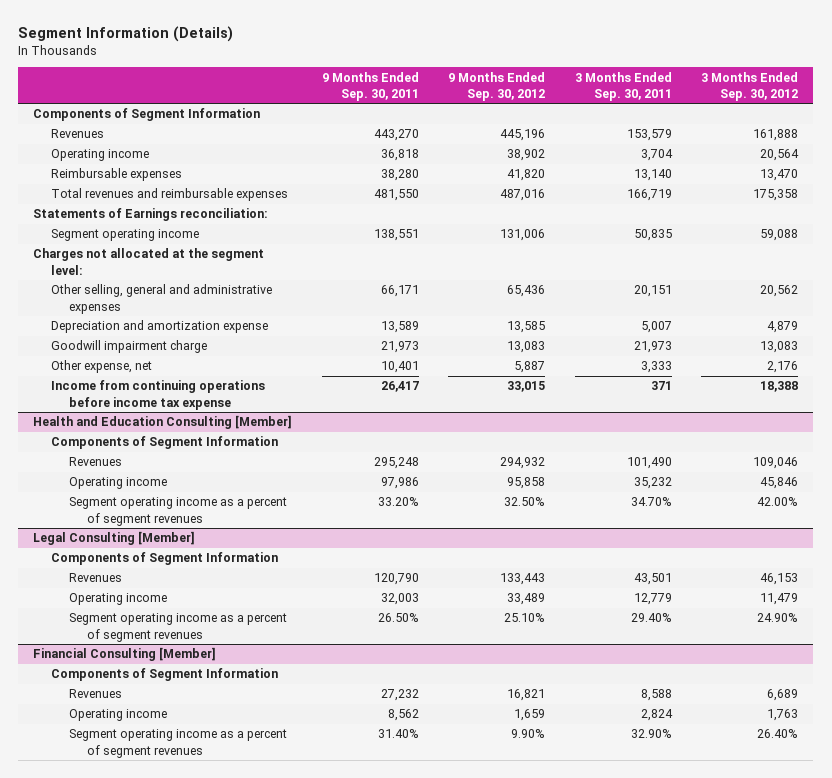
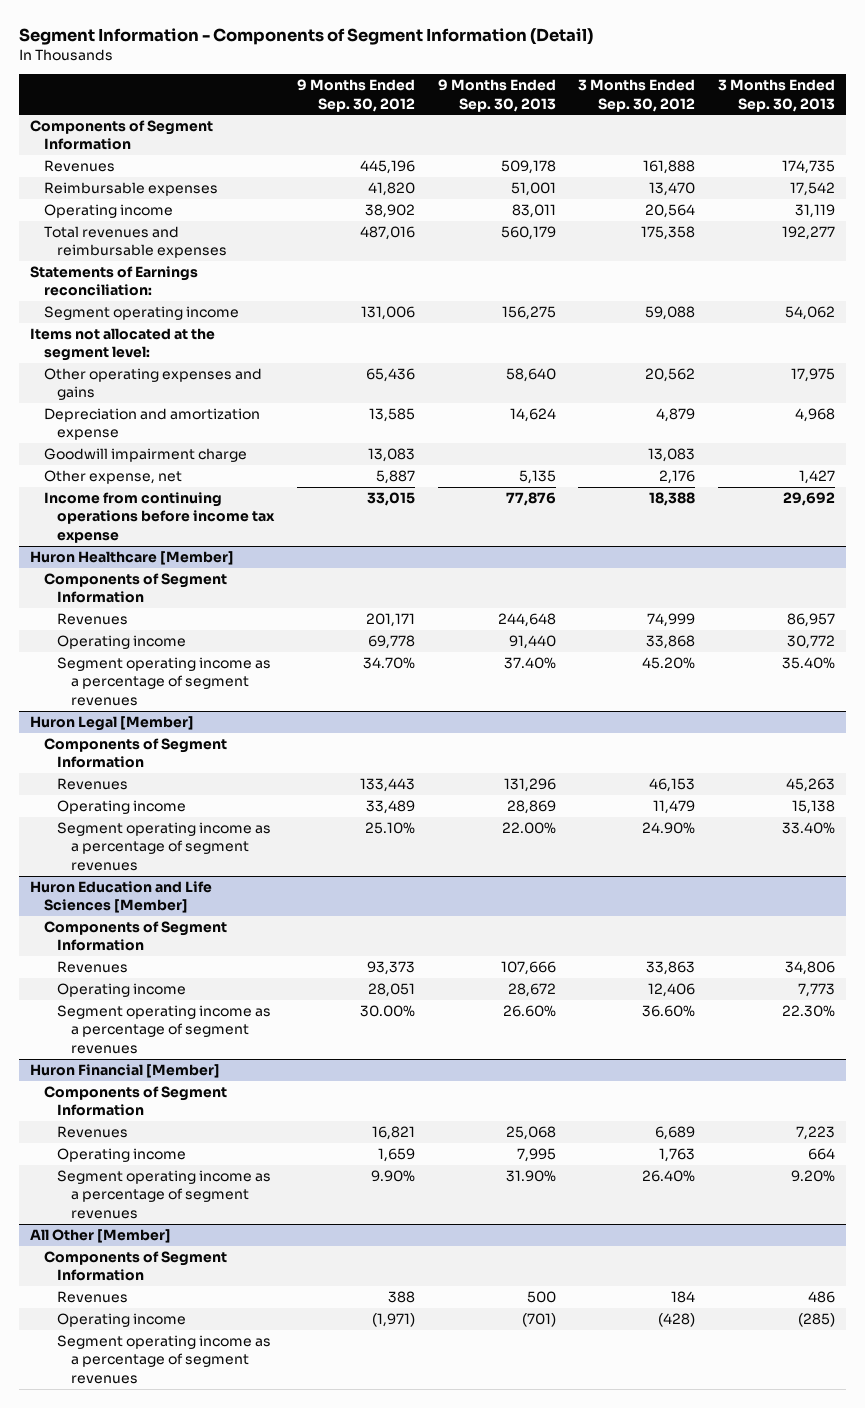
- Segment Information (Details)
+ Segment Information - Components of Segment Information (Detail)
- | 9 Months Ended Sep. 30, 2011 | 9 Months Ended Sep. 30, 2012 | 3 Months Ended Sep. 30, 2011 | 3 Months Ended Sep. 30, 2012
+ | 9 Months Ended Sep. 30, 2012 | 9 Months Ended Sep. 30, 2013 | 3 Months Ended Sep. 30, 2012 | 3 Months Ended Sep. 30, 2013
moved down: Operating income | 38,902 | 83,011 | 20,564 | 31,119
- Charges not allocated at the segment level:
- Other selling, general and administrative expenses | 66,171 | 65,436 | 20,151 | 20,562
+ Items not allocated at the segment level:
+ Other operating expenses and gains | 65,436 | 58,640 | 20,562 | 17,975
- Health and Education Consulting [Member]
+ Huron Healthcare [Member]
- Revenues | 295,248 | 294,932 | 101,490 | 109,046
- Operating income | 97,986 | 95,858 | 35,232 | 45,846
- Segment operating income as a percent of segment revenues | 33.20% | 32.50% | 34.70% | 42.00%
- Legal Consulting [Member]
+ Revenues | 201,171 | 244,648 | 74,999 | 86,957
+ Operating income | 69,778 | 91,440 | 33,868 | 30,772
+ Segment operating income as a percentage of segment revenues | 34.70% | 37.40% | 45.20% | 35.40%
+ Huron Legal [Member]
- Segment operating income as a percent of segment revenues | 26.50% | 25.10% | 29.40% | 24.90%
- Financial Consulting [Member]
+ Segment operating income as a percentage of segment revenues | 25.10% | 22.00% | 24.90% | 33.40%
+ Huron Education and Life Sciences [Member]
+ Revenues | 93,373 | 107,666 | 33,863 | 34,806
+ Operating income | 28,051 | 28,672 | 12,406 | 7,773
+ Segment operating income as a percentage of segment revenues | 30.00% | 26.60% | 36.60% | 22.30%
+ Huron Financial [Member]
+ Components of Segment Information
- Segment operating income as a percent of segment revenues | 31.40% | 9.90% | 32.90% | 26.40%
+ Segment operating income as a percentage of segment revenues | 9.90% | 31.90% | 26.40% | 9.20%
+ All Other [Member]
+ Components of Segment Information
+ Revenues | 388 | 500 | 184 | 486
+ Operating income | (1,971) | (701) | (428) | (285)
+ Segment operating income as a percentage of segment revenues

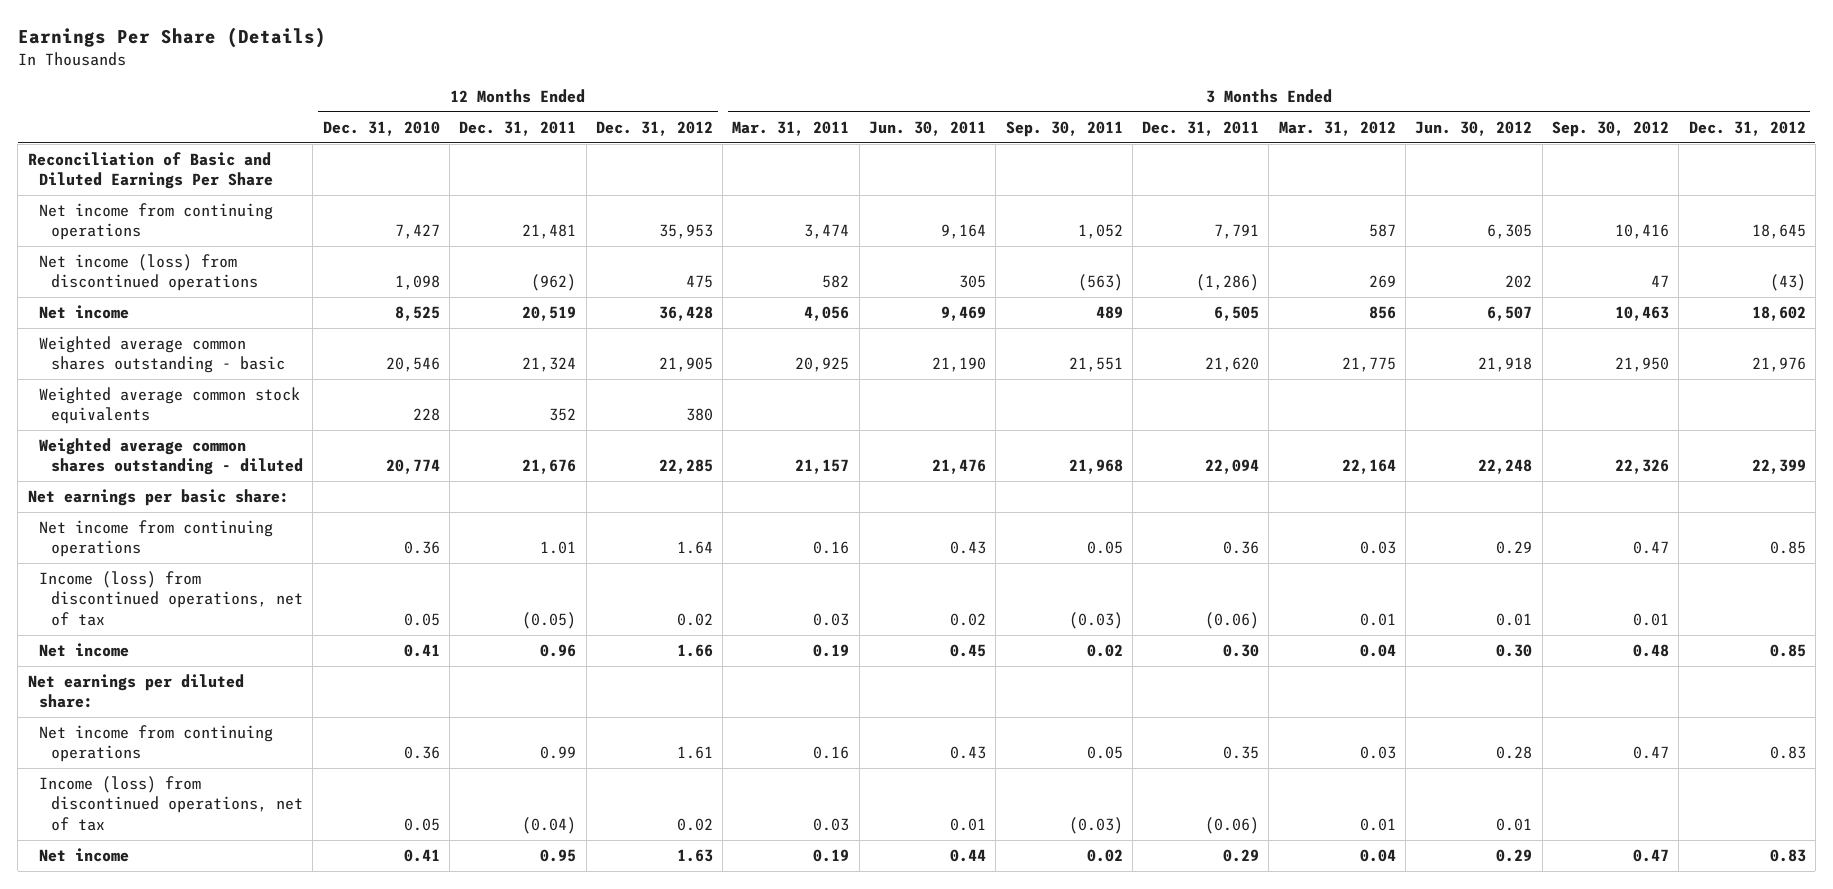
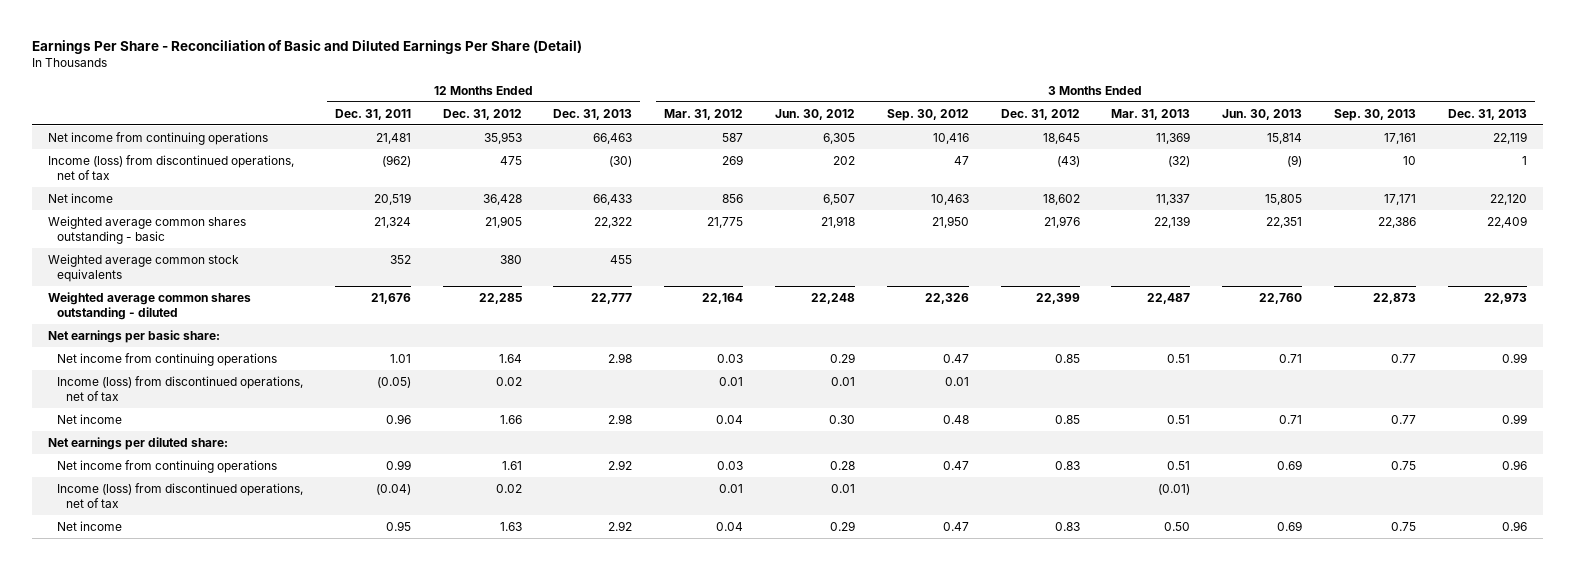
- Earnings Per Share (Details)
+ Earnings Per Share - Reconciliation of Basic and Diluted Earnings Per Share (Detail)
- | 12 Months Ended Dec. 31, 2010 | 12 Months Ended Dec. 31, 2011 | 12 Months Ended Dec. 31, 2012 | 3 Months Ended Mar. 31, 2011 | 3 Months Ended Jun. 30, 2011 | 3 Months Ended Sep. 30, 2011 | 3 Months Ended Dec. 31, 2011 | 3 Months Ended Mar. 31, 2012 | 3 Months Ended Jun. 30, 2012 | 3 Months Ended Sep. 30, 2012 | 3 Months Ended Dec. 31, 2012
+ | 12 Months Ended Dec. 31, 2011 | 12 Months Ended Dec. 31, 2012 | 12 Months Ended Dec. 31, 2013 | 3 Months Ended Mar. 31, 2012 | 3 Months Ended Jun. 30, 2012 | 3 Months Ended Sep. 30, 2012 | 3 Months Ended Dec. 31, 2012 | 3 Months Ended Mar. 31, 2013 | 3 Months Ended Jun. 30, 2013 | 3 Months Ended Sep. 30, 2013 | 3 Months Ended Dec. 31, 2013
- Reconciliation of Basic and Diluted Earnings Per Share
- Net income (loss) from discontinued operations | 1,098 | (962) | 475 | 582 | 305 | (563) | (1,286) | 269 | 202 | 47 | (43)
+ Income (loss) from discontinued operations, net of tax | (962) | 475 | (30) | 269 | 202 | 47 | (43) | (32) | (9) | 10 | 1

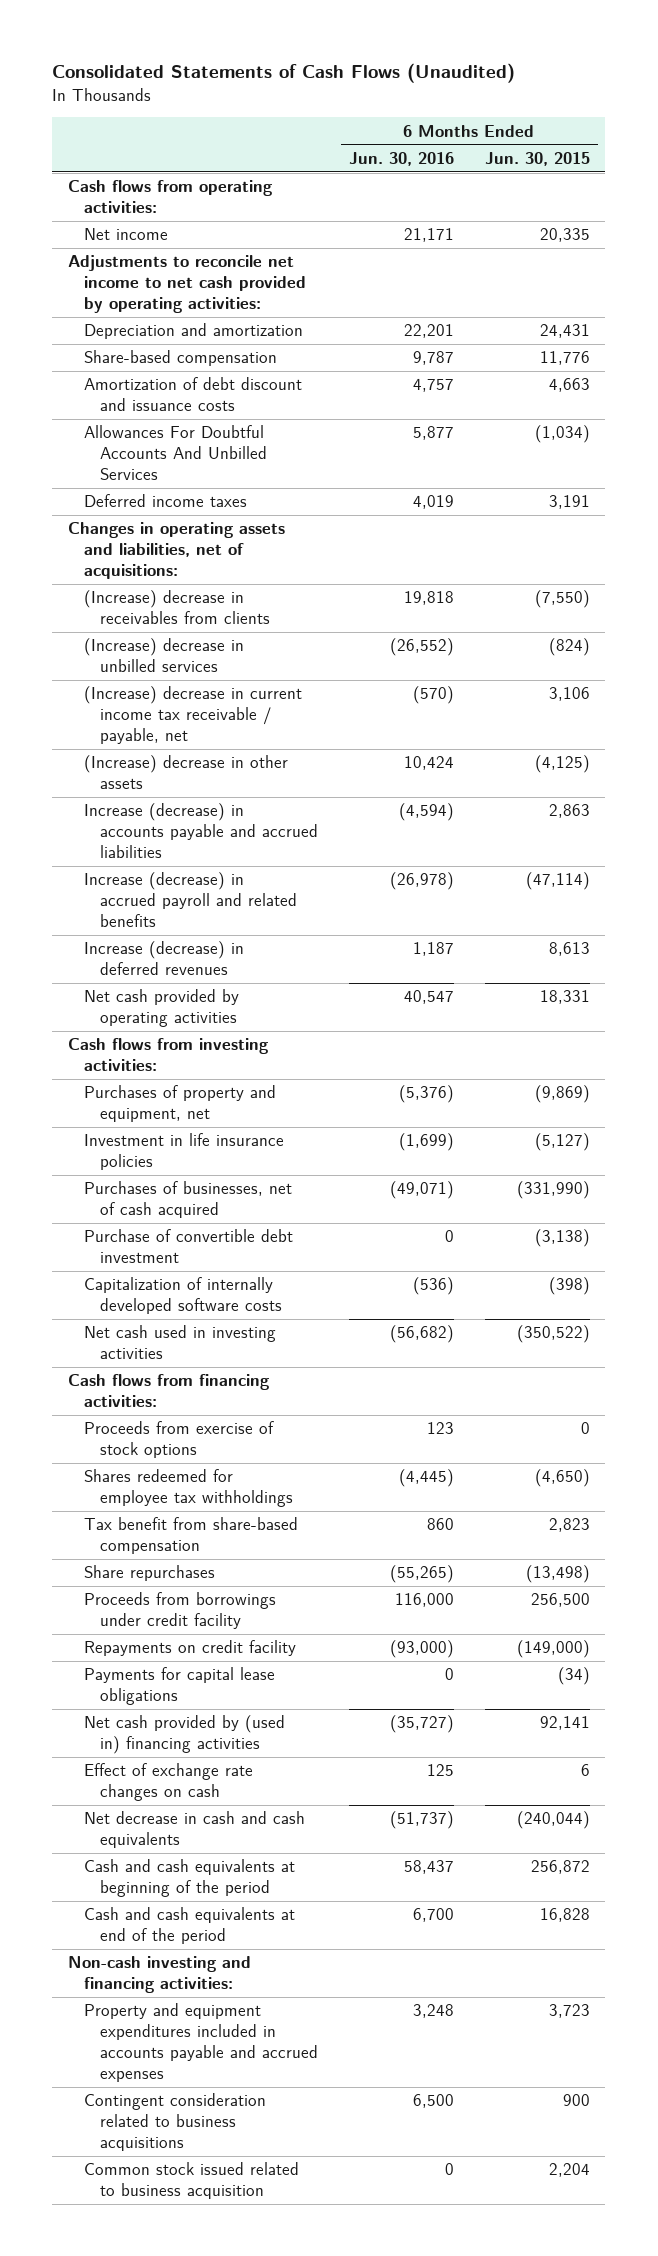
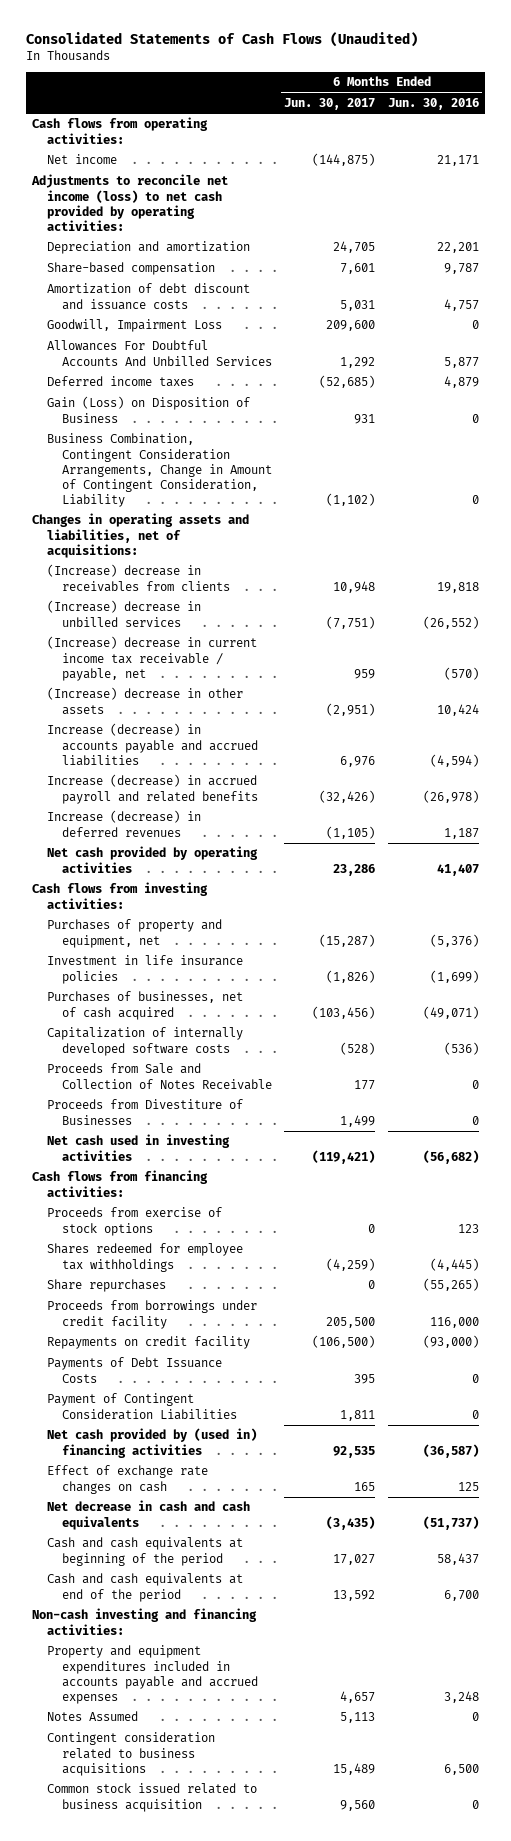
- | 6 Months Ended Jun. 30, 2016 | 6 Months Ended Jun. 30, 2015
+ | 6 Months Ended Jun. 30, 2017 | 6 Months Ended Jun. 30, 2016
- Adjustments to reconcile net income to net cash provided by operating activities:
+ Adjustments to reconcile net income (loss) to net cash provided by operating activities:
+ Goodwill, Impairment Loss | 209,600 | 0
- Deferred income taxes | 4,019 | 3,191
+ Deferred income taxes | (52,685) | 4,879
+ Gain (Loss) on Disposition of Business | 931 | 0
+ Business Combination, Contingent Consideration Arrangements, Change in Amount of Contingent Consideration, Liability | (1,102) | 0
- Net cash provided by operating activities | 40,547 | 18,331
+ Net cash provided by operating activities | 23,286 | 41,407
- Purchase of convertible debt investment | 0 | (3,138)
+ Proceeds from Sale and Collection of Notes Receivable | 177 | 0
+ Proceeds from Divestiture of Businesses | 1,499 | 0
- Tax benefit from share-based compensation | 860 | 2,823
- Payments for capital lease obligations | 0 | (34)
- Net cash provided by (used in) financing activities | (35,727) | 92,141
+ Payments of Debt Issuance Costs | 395 | 0
+ Payment of Contingent Consideration Liabilities | 1,811 | 0
+ Net cash provided by (used in) financing activities | 92,535 | (36,587)
+ Notes Assumed | 5,113 | 0

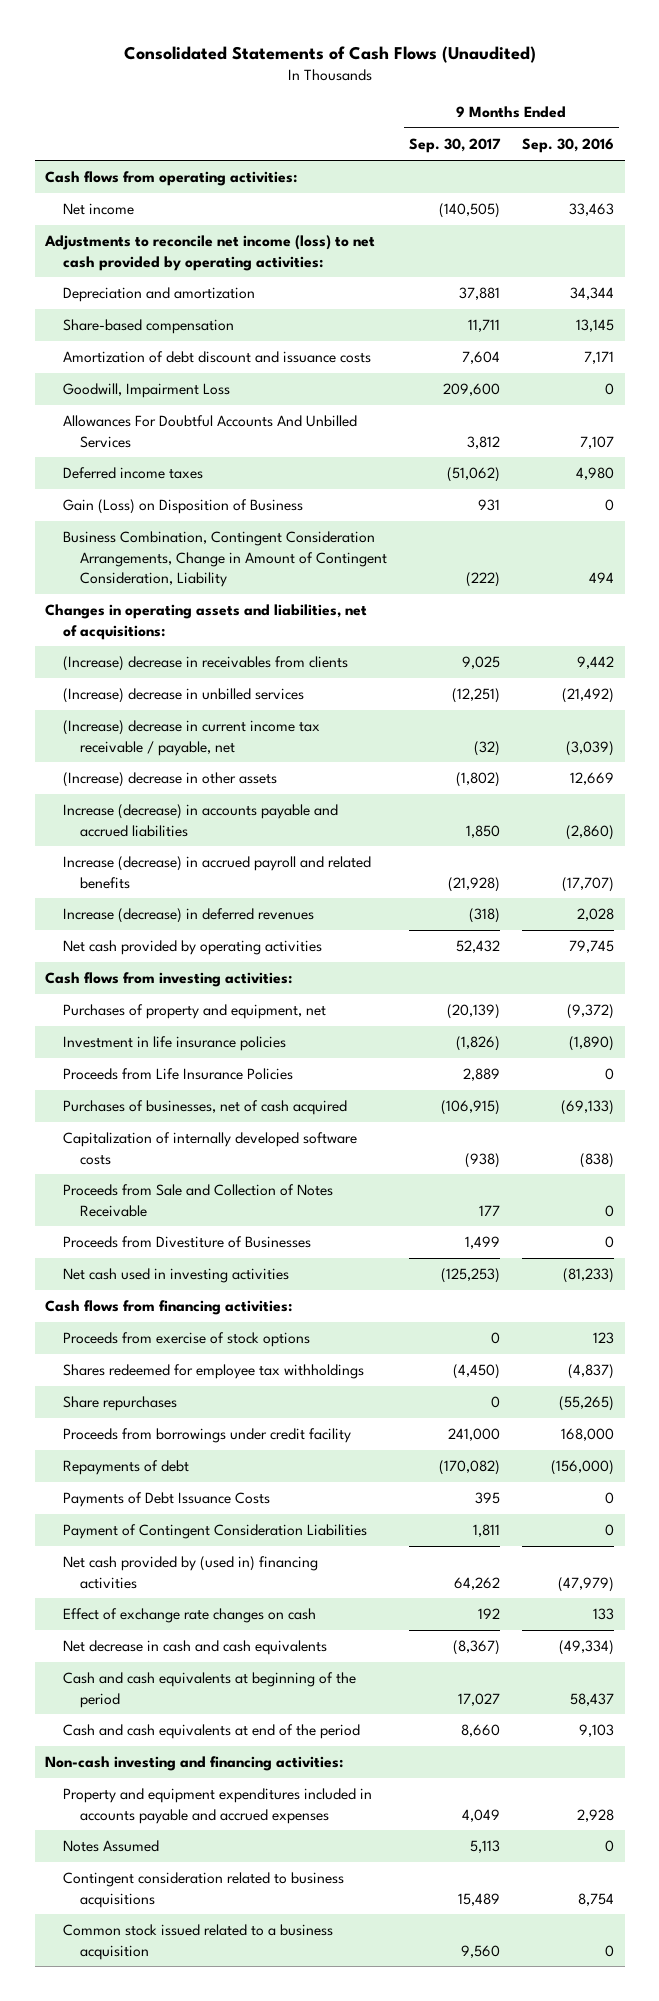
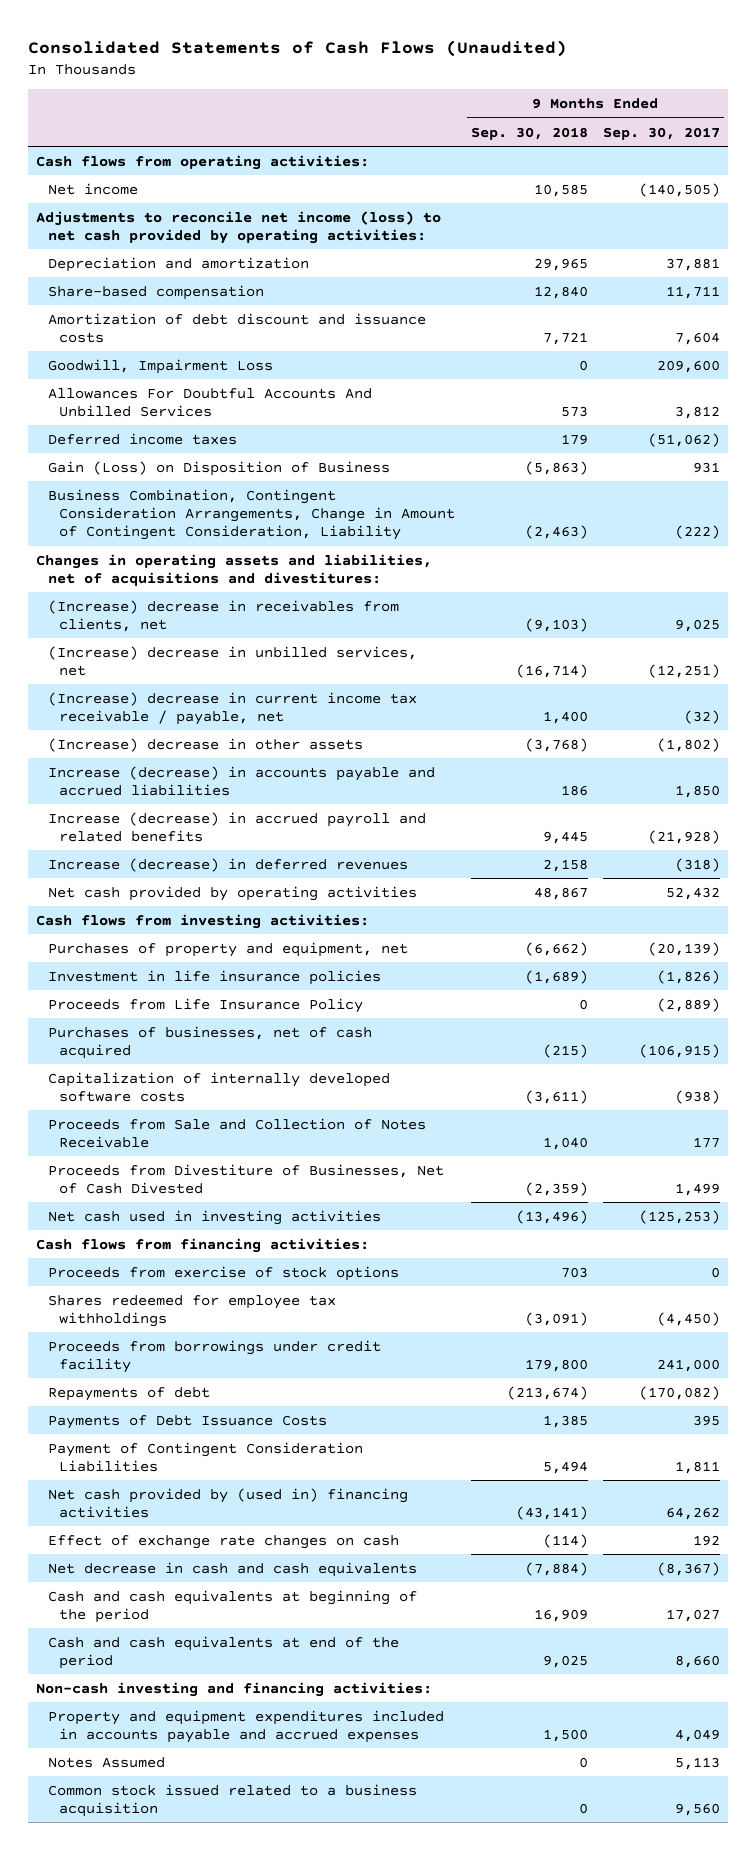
- | 9 Months Ended Sep. 30, 2017 | 9 Months Ended Sep. 30, 2016
+ | 9 Months Ended Sep. 30, 2018 | 9 Months Ended Sep. 30, 2017
- Changes in operating assets and liabilities, net of acquisitions:
- (Increase) decrease in receivables from clients | 9,025 | 9,442
- (Increase) decrease in unbilled services | (12,251) | (21,492)
+ Changes in operating assets and liabilities, net of acquisitions and divestitures:
+ (Increase) decrease in receivables from clients, net | (9,103) | 9,025
+ (Increase) decrease in unbilled services, net | (16,714) | (12,251)
- Proceeds from Life Insurance Policies | 2,889 | 0
+ Proceeds from Life Insurance Policy | 0 | (2,889)
- Proceeds from Divestiture of Businesses | 1,499 | 0
+ Proceeds from Divestiture of Businesses, Net of Cash Divested | (2,359) | 1,499
- Share repurchases | 0 | (55,265)
- Contingent consideration related to business acquisitions | 15,489 | 8,754

